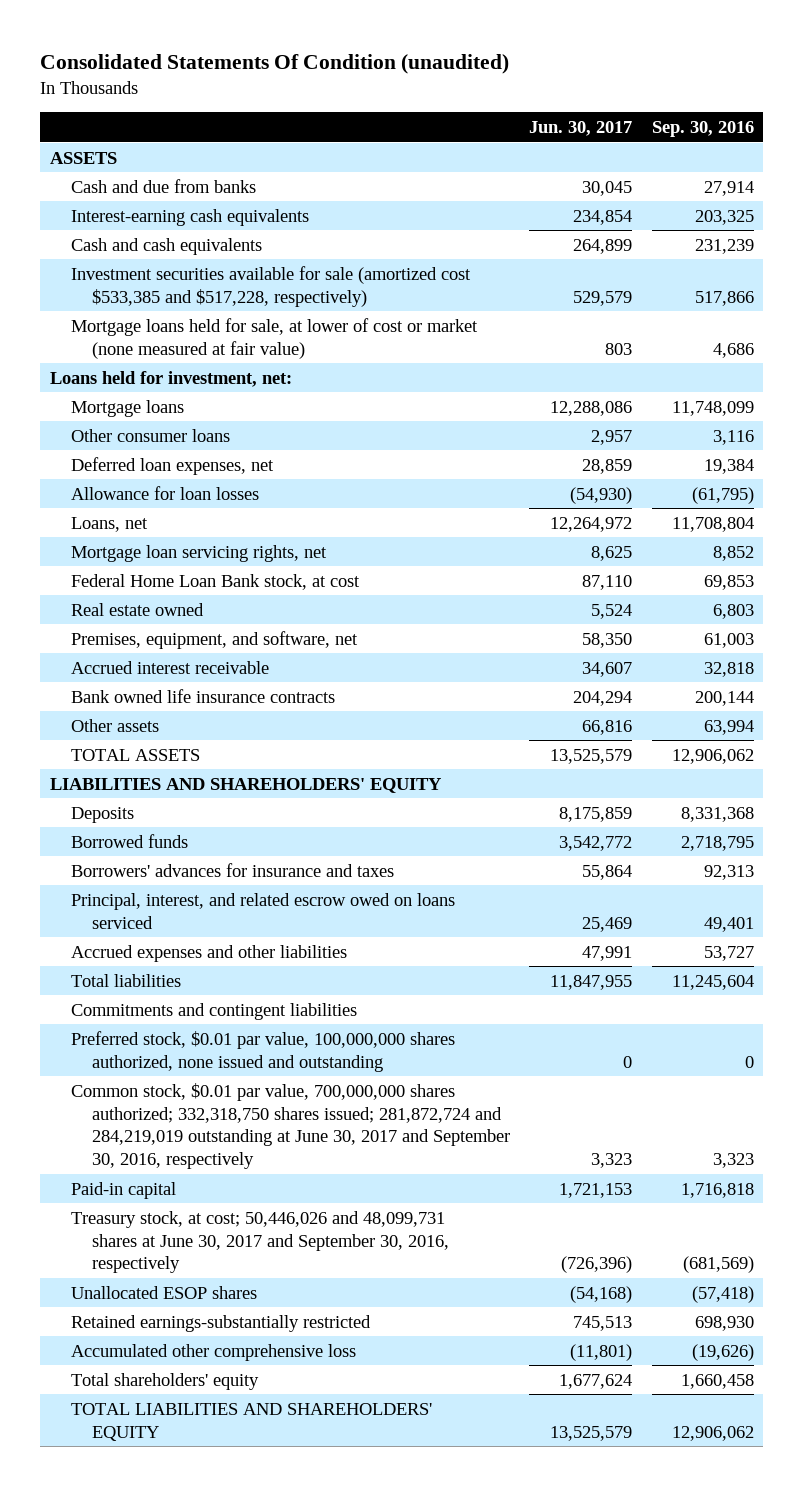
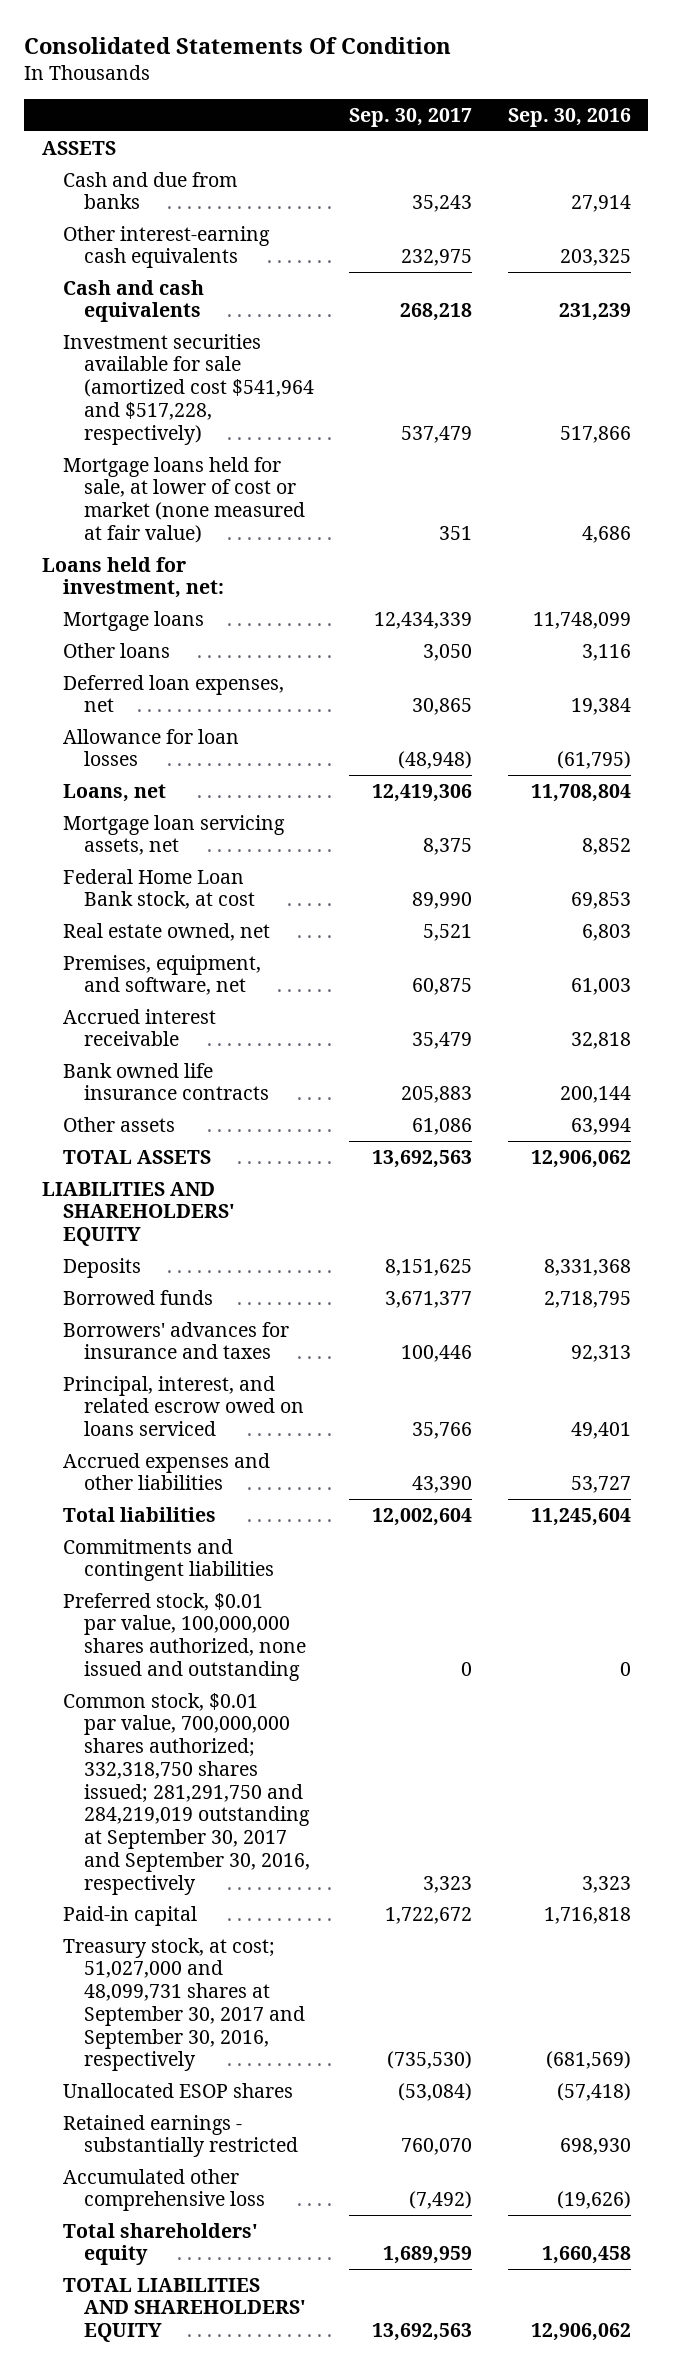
- Consolidated Statements Of Condition (unaudited)
+ Consolidated Statements Of Condition
- | Jun. 30, 2017 | Sep. 30, 2016
+ | Sep. 30, 2017 | Sep. 30, 2016
- Interest-earning cash equivalents | 234,854 | 203,325
+ Other interest-earning cash equivalents | 232,975 | 203,325
- Investment securities available for sale (amortized cost $533,385 and $517,228, respectively) | 529,579 | 517,866
+ Investment securities available for sale (amortized cost $541,964 and $517,228, respectively) | 537,479 | 517,866
- Other consumer loans | 2,957 | 3,116
+ Other loans | 3,050 | 3,116
- Mortgage loan servicing rights, net | 8,625 | 8,852
+ Mortgage loan servicing assets, net | 8,375 | 8,852
- Real estate owned | 5,524 | 6,803
+ Real estate owned, net | 5,521 | 6,803
- Common stock, $0.01 par value, 700,000,000 shares authorized; 332,318,750 shares issued; 281,872,724 and 284,219,019 outstanding at June 30, 2017 and September 30, 2016, respectively | 3,323 | 3,323
+ Common stock, $0.01 par value, 700,000,000 shares authorized; 332,318,750 shares issued; 281,291,750 and 284,219,019 outstanding at September 30, 2017 and September 30, 2016, respectively | 3,323 | 3,323
- Treasury stock, at cost; 50,446,026 and 48,099,731 shares at June 30, 2017 and September 30, 2016, respectively | (726,396) | (681,569)
+ Treasury stock, at cost; 51,027,000 and 48,099,731 shares at September 30, 2017 and September 30, 2016, respectively | (735,530) | (681,569)
- Retained earnings-substantially restricted | 745,513 | 698,930
+ Retained earnings - substantially restricted | 760,070 | 698,930

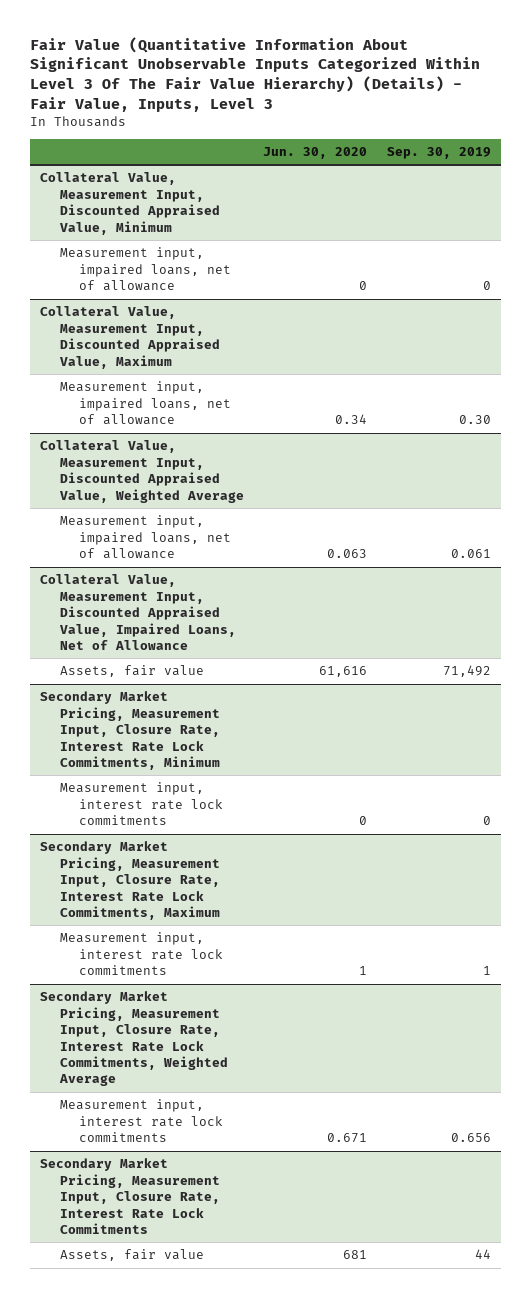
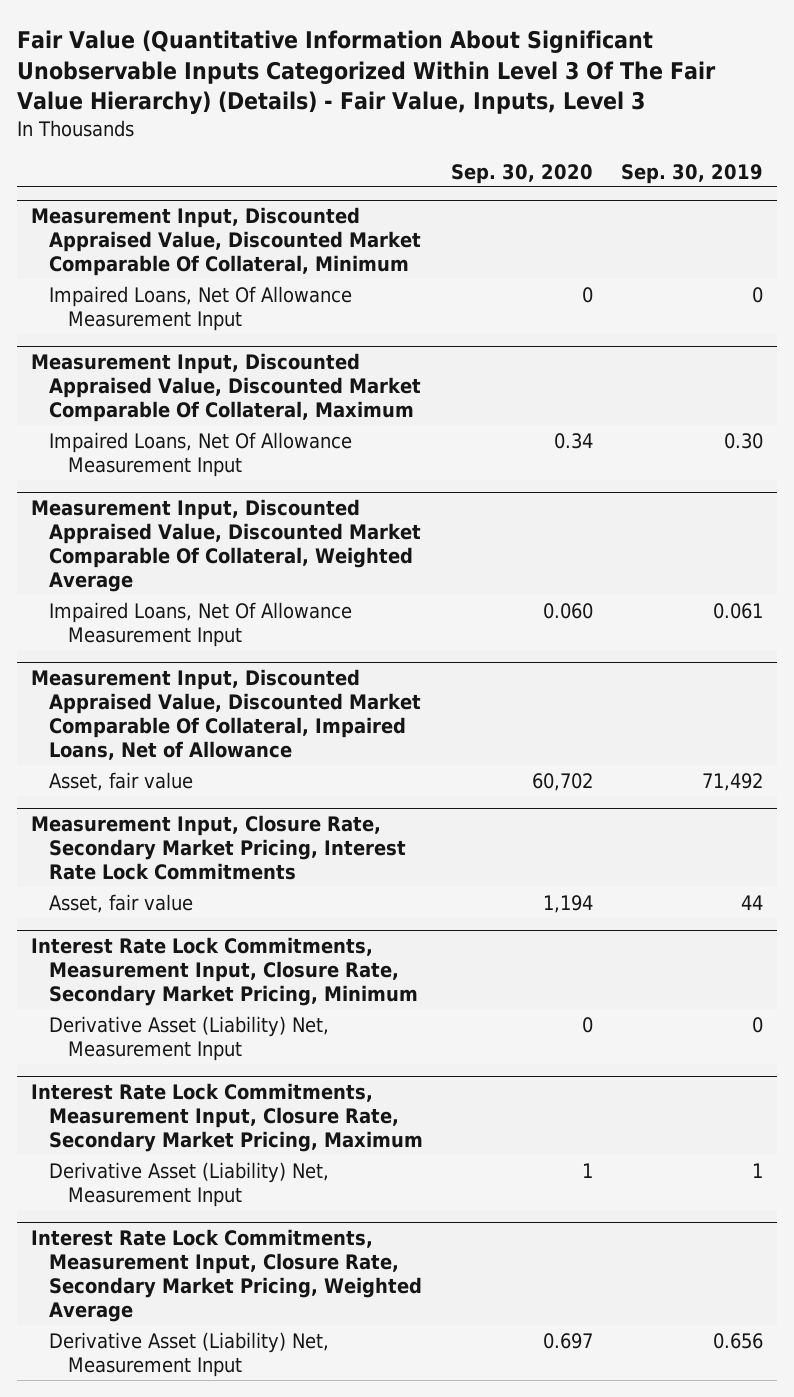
- | Jun. 30, 2020 | Sep. 30, 2019
+ | Sep. 30, 2020 | Sep. 30, 2019
- Collateral Value, Measurement Input, Discounted Appraised Value, Minimum
- Measurement input, impaired loans, net of allowance | 0 | 0
- Collateral Value, Measurement Input, Discounted Appraised Value, Maximum
- Measurement input, impaired loans, net of allowance | 0.34 | 0.30
- Collateral Value, Measurement Input, Discounted Appraised Value, Weighted Average
- Measurement input, impaired loans, net of allowance | 0.063 | 0.061
- Collateral Value, Measurement Input, Discounted Appraised Value, Impaired Loans, Net of Allowance
- Assets, fair value | 61,616 | 71,492
- Secondary Market Pricing, Measurement Input, Closure Rate, Interest Rate Lock Commitments, Minimum
- Measurement input, interest rate lock commitments | 0 | 0
- Secondary Market Pricing, Measurement Input, Closure Rate, Interest Rate Lock Commitments, Maximum
- Measurement input, interest rate lock commitments | 1 | 1
- Secondary Market Pricing, Measurement Input, Closure Rate, Interest Rate Lock Commitments, Weighted Average
- Measurement input, interest rate lock commitments | 0.671 | 0.656
- Secondary Market Pricing, Measurement Input, Closure Rate, Interest Rate Lock Commitments
- Assets, fair value | 681 | 44
+ Measurement Input, Discounted Appraised Value, Discounted Market Comparable Of Collateral, Minimum
+ Impaired Loans, Net Of Allowance Measurement Input | 0 | 0
+ Measurement Input, Discounted Appraised Value, Discounted Market Comparable Of Collateral, Maximum
+ Impaired Loans, Net Of Allowance Measurement Input | 0.34 | 0.30
+ Measurement Input, Discounted Appraised Value, Discounted Market Comparable Of Collateral, Weighted Average
+ Impaired Loans, Net Of Allowance Measurement Input | 0.060 | 0.061
+ Measurement Input, Discounted Appraised Value, Discounted Market Comparable Of Collateral, Impaired Loans, Net of Allowance
+ Asset, fair value | 60,702 | 71,492
+ Measurement Input, Closure Rate, Secondary Market Pricing, Interest Rate Lock Commitments
+ Asset, fair value | 1,194 | 44
+ Interest Rate Lock Commitments, Measurement Input, Closure Rate, Secondary Market Pricing, Minimum
+ Derivative Asset (Liability) Net, Measurement Input | 0 | 0
+ Interest Rate Lock Commitments, Measurement Input, Closure Rate, Secondary Market Pricing, Maximum
+ Derivative Asset (Liability) Net, Measurement Input | 1 | 1
+ Interest Rate Lock Commitments, Measurement Input, Closure Rate, Secondary Market Pricing, Weighted Average
+ Derivative Asset (Liability) Net, Measurement Input | 0.697 | 0.656

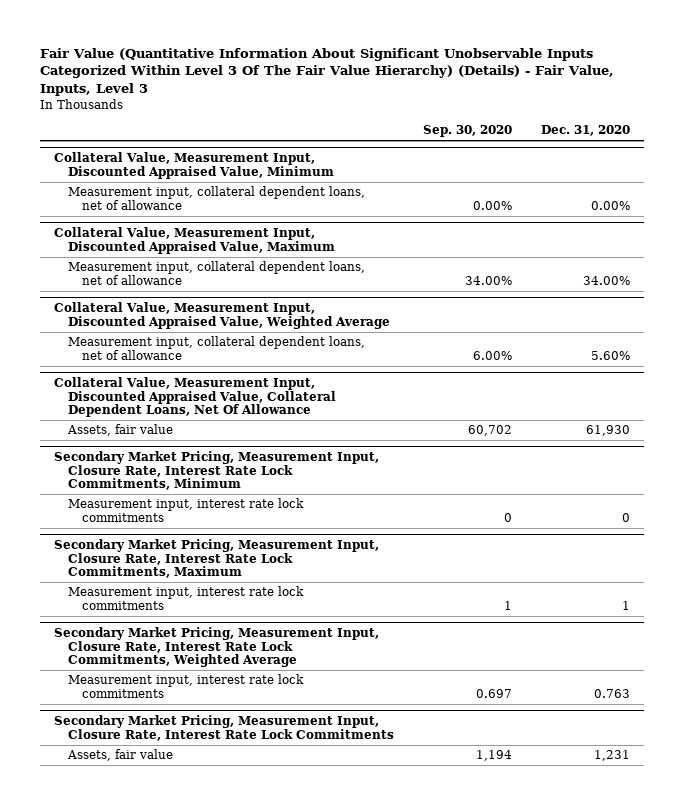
- | Sep. 30, 2020 | Sep. 30, 2019
+ | Sep. 30, 2020 | Dec. 31, 2020
- Measurement Input, Discounted Appraised Value, Discounted Market Comparable Of Collateral, Minimum
- Impaired Loans, Net Of Allowance Measurement Input | 0 | 0
- Measurement Input, Discounted Appraised Value, Discounted Market Comparable Of Collateral, Maximum
- Impaired Loans, Net Of Allowance Measurement Input | 0.34 | 0.30
- Measurement Input, Discounted Appraised Value, Discounted Market Comparable Of Collateral, Weighted Average
- Impaired Loans, Net Of Allowance Measurement Input | 0.060 | 0.061
- Measurement Input, Discounted Appraised Value, Discounted Market Comparable Of Collateral, Impaired Loans, Net of Allowance
- Asset, fair value | 60,702 | 71,492
- Measurement Input, Closure Rate, Secondary Market Pricing, Interest Rate Lock Commitments
- Asset, fair value | 1,194 | 44
- Interest Rate Lock Commitments, Measurement Input, Closure Rate, Secondary Market Pricing, Minimum
- Derivative Asset (Liability) Net, Measurement Input | 0 | 0
- Interest Rate Lock Commitments, Measurement Input, Closure Rate, Secondary Market Pricing, Maximum
- Derivative Asset (Liability) Net, Measurement Input | 1 | 1
- Interest Rate Lock Commitments, Measurement Input, Closure Rate, Secondary Market Pricing, Weighted Average
- Derivative Asset (Liability) Net, Measurement Input | 0.697 | 0.656
+ Collateral Value, Measurement Input, Discounted Appraised Value, Minimum
+ Measurement input, collateral dependent loans, net of allowance | 0.00% | 0.00%
+ Collateral Value, Measurement Input, Discounted Appraised Value, Maximum
+ Measurement input, collateral dependent loans, net of allowance | 34.00% | 34.00%
+ Collateral Value, Measurement Input, Discounted Appraised Value, Weighted Average
+ Measurement input, collateral dependent loans, net of allowance | 6.00% | 5.60%
+ Collateral Value, Measurement Input, Discounted Appraised Value, Collateral Dependent Loans, Net Of Allowance
+ Assets, fair value | 60,702 | 61,930
+ Secondary Market Pricing, Measurement Input, Closure Rate, Interest Rate Lock Commitments, Minimum
+ Measurement input, interest rate lock commitments | 0 | 0
+ Secondary Market Pricing, Measurement Input, Closure Rate, Interest Rate Lock Commitments, Maximum
+ Measurement input, interest rate lock commitments | 1 | 1
+ Secondary Market Pricing, Measurement Input, Closure Rate, Interest Rate Lock Commitments, Weighted Average
+ Measurement input, interest rate lock commitments | 0.697 | 0.763
+ Secondary Market Pricing, Measurement Input, Closure Rate, Interest Rate Lock Commitments
+ Assets, fair value | 1,194 | 1,231

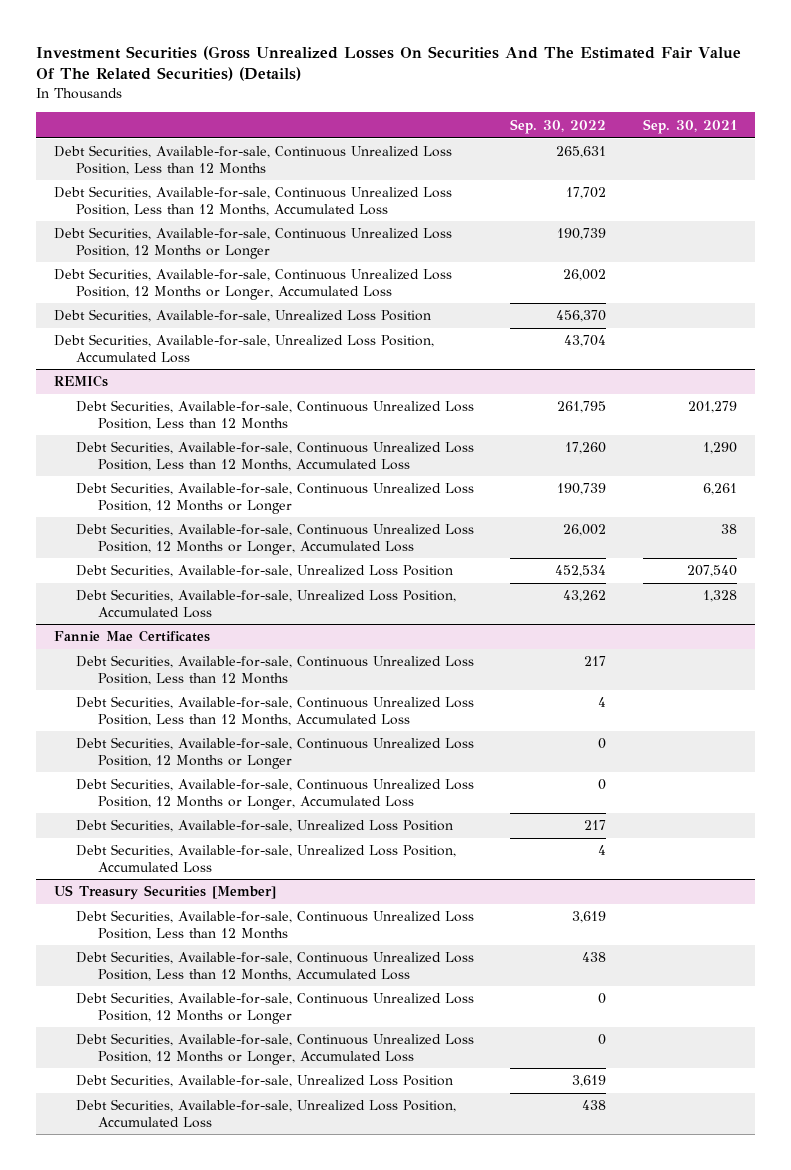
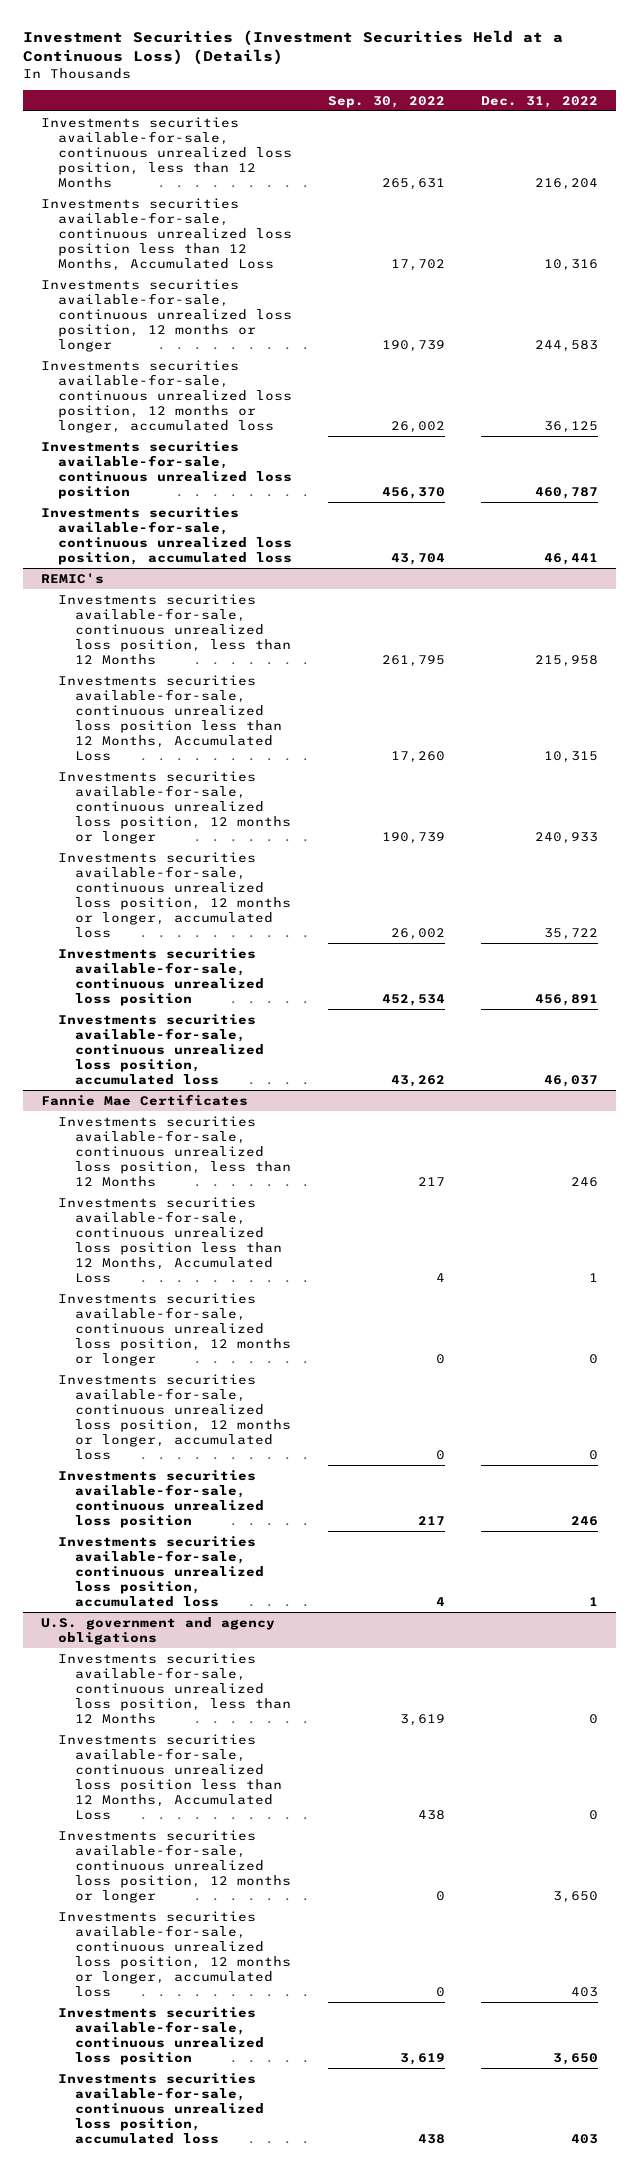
- Investment Securities (Gross Unrealized Losses On Securities And The Estimated Fair Value Of The Related Securities) (Details)
+ Investment Securities (Investment Securities Held at a Continuous Loss) (Details)
- | Sep. 30, 2022 | Sep. 30, 2021
+ | Sep. 30, 2022 | Dec. 31, 2022
- Debt Securities, Available-for-sale, Continuous Unrealized Loss Position, Less than 12 Months | 265,631 |
- Debt Securities, Available-for-sale, Continuous Unrealized Loss Position, Less than 12 Months, Accumulated Loss | 17,702 |
- Debt Securities, Available-for-sale, Continuous Unrealized Loss Position, 12 Months or Longer | 190,739 |
- Debt Securities, Available-for-sale, Continuous Unrealized Loss Position, 12 Months or Longer, Accumulated Loss | 26,002 |
- Debt Securities, Available-for-sale, Unrealized Loss Position | 456,370 |
- Debt Securities, Available-for-sale, Unrealized Loss Position, Accumulated Loss | 43,704 |
- REMICs
- Debt Securities, Available-for-sale, Continuous Unrealized Loss Position, Less than 12 Months | 261,795 | 201,279
- Debt Securities, Available-for-sale, Continuous Unrealized Loss Position, Less than 12 Months, Accumulated Loss | 17,260 | 1,290
- Debt Securities, Available-for-sale, Continuous Unrealized Loss Position, 12 Months or Longer | 190,739 | 6,261
- Debt Securities, Available-for-sale, Continuous Unrealized Loss Position, 12 Months or Longer, Accumulated Loss | 26,002 | 38
- Debt Securities, Available-for-sale, Unrealized Loss Position | 452,534 | 207,540
- Debt Securities, Available-for-sale, Unrealized Loss Position, Accumulated Loss | 43,262 | 1,328
+ Investments securities available-for-sale, continuous unrealized loss position, less than 12 Months | 265,631 | 216,204
+ Investments securities available-for-sale, continuous unrealized loss position less than 12 Months, Accumulated Loss | 17,702 | 10,316
+ Investments securities available-for-sale, continuous unrealized loss position, 12 months or longer | 190,739 | 244,583
+ Investments securities available-for-sale, continuous unrealized loss position, 12 months or longer, accumulated loss | 26,002 | 36,125
+ Investments securities available-for-sale, continuous unrealized loss position | 456,370 | 460,787
+ Investments securities available-for-sale, continuous unrealized loss position, accumulated loss | 43,704 | 46,441
+ REMIC's
+ Investments securities available-for-sale, continuous unrealized loss position, less than 12 Months | 261,795 | 215,958
+ Investments securities available-for-sale, continuous unrealized loss position less than 12 Months, Accumulated Loss | 17,260 | 10,315
+ Investments securities available-for-sale, continuous unrealized loss position, 12 months or longer | 190,739 | 240,933
+ Investments securities available-for-sale, continuous unrealized loss position, 12 months or longer, accumulated loss | 26,002 | 35,722
+ Investments securities available-for-sale, continuous unrealized loss position | 452,534 | 456,891
+ Investments securities available-for-sale, continuous unrealized loss position, accumulated loss | 43,262 | 46,037
@ Fannie Mae Certificates
- Debt Securities, Available-for-sale, Continuous Unrealized Loss Position, Less than 12 Months | 217 |
- Debt Securities, Available-for-sale, Continuous Unrealized Loss Position, Less than 12 Months, Accumulated Loss | 4 |
- Debt Securities, Available-for-sale, Continuous Unrealized Loss Position, 12 Months or Longer | 0 |
- Debt Securities, Available-for-sale, Continuous Unrealized Loss Position, 12 Months or Longer, Accumulated Loss | 0 |
- Debt Securities, Available-for-sale, Unrealized Loss Position | 217 |
- Debt Securities, Available-for-sale, Unrealized Loss Position, Accumulated Loss | 4 |
- US Treasury Securities [Member]
- Debt Securities, Available-for-sale, Continuous Unrealized Loss Position, Less than 12 Months | 3,619 |
- Debt Securities, Available-for-sale, Continuous Unrealized Loss Position, Less than 12 Months, Accumulated Loss | 438 |
- Debt Securities, Available-for-sale, Continuous Unrealized Loss Position, 12 Months or Longer | 0 |
- Debt Securities, Available-for-sale, Continuous Unrealized Loss Position, 12 Months or Longer, Accumulated Loss | 0 |
- Debt Securities, Available-for-sale, Unrealized Loss Position | 3,619 |
- Debt Securities, Available-for-sale, Unrealized Loss Position, Accumulated Loss | 438 |
@ Fannie Mae Certificates
+ Investments securities available-for-sale, continuous unrealized loss position, less than 12 Months | 217 | 246
+ Investments securities available-for-sale, continuous unrealized loss position less than 12 Months, Accumulated Loss | 4 | 1
+ Investments securities available-for-sale, continuous unrealized loss position, 12 months or longer | 0 | 0
+ Investments securities available-for-sale, continuous unrealized loss position, 12 months or longer, accumulated loss | 0 | 0
+ Investments securities available-for-sale, continuous unrealized loss position | 217 | 246
+ Investments securities available-for-sale, continuous unrealized loss position, accumulated loss | 4 | 1
+ U.S. government and agency obligations
+ Investments securities available-for-sale, continuous unrealized loss position, less than 12 Months | 3,619 | 0
+ Investments securities available-for-sale, continuous unrealized loss position less than 12 Months, Accumulated Loss | 438 | 0
+ Investments securities available-for-sale, continuous unrealized loss position, 12 months or longer | 0 | 3,650
+ Investments securities available-for-sale, continuous unrealized loss position, 12 months or longer, accumulated loss | 0 | 403
+ Investments securities available-for-sale, continuous unrealized loss position | 3,619 | 3,650
+ Investments securities available-for-sale, continuous unrealized loss position, accumulated loss | 438 | 403

